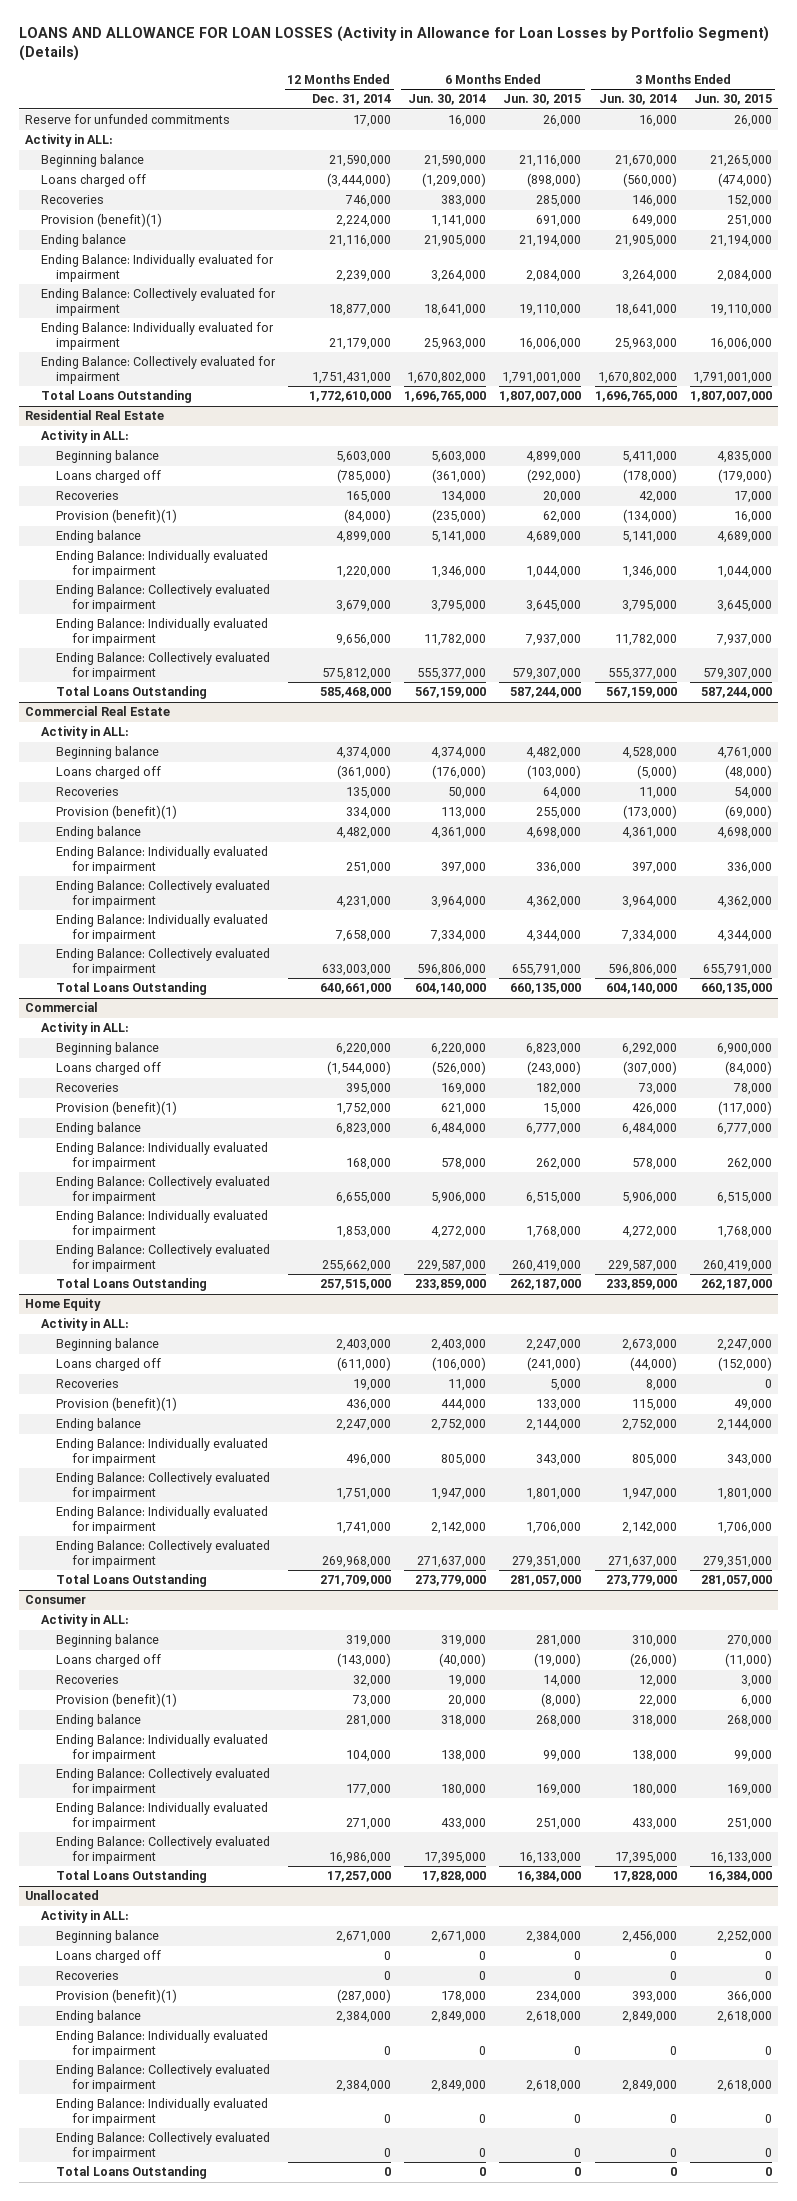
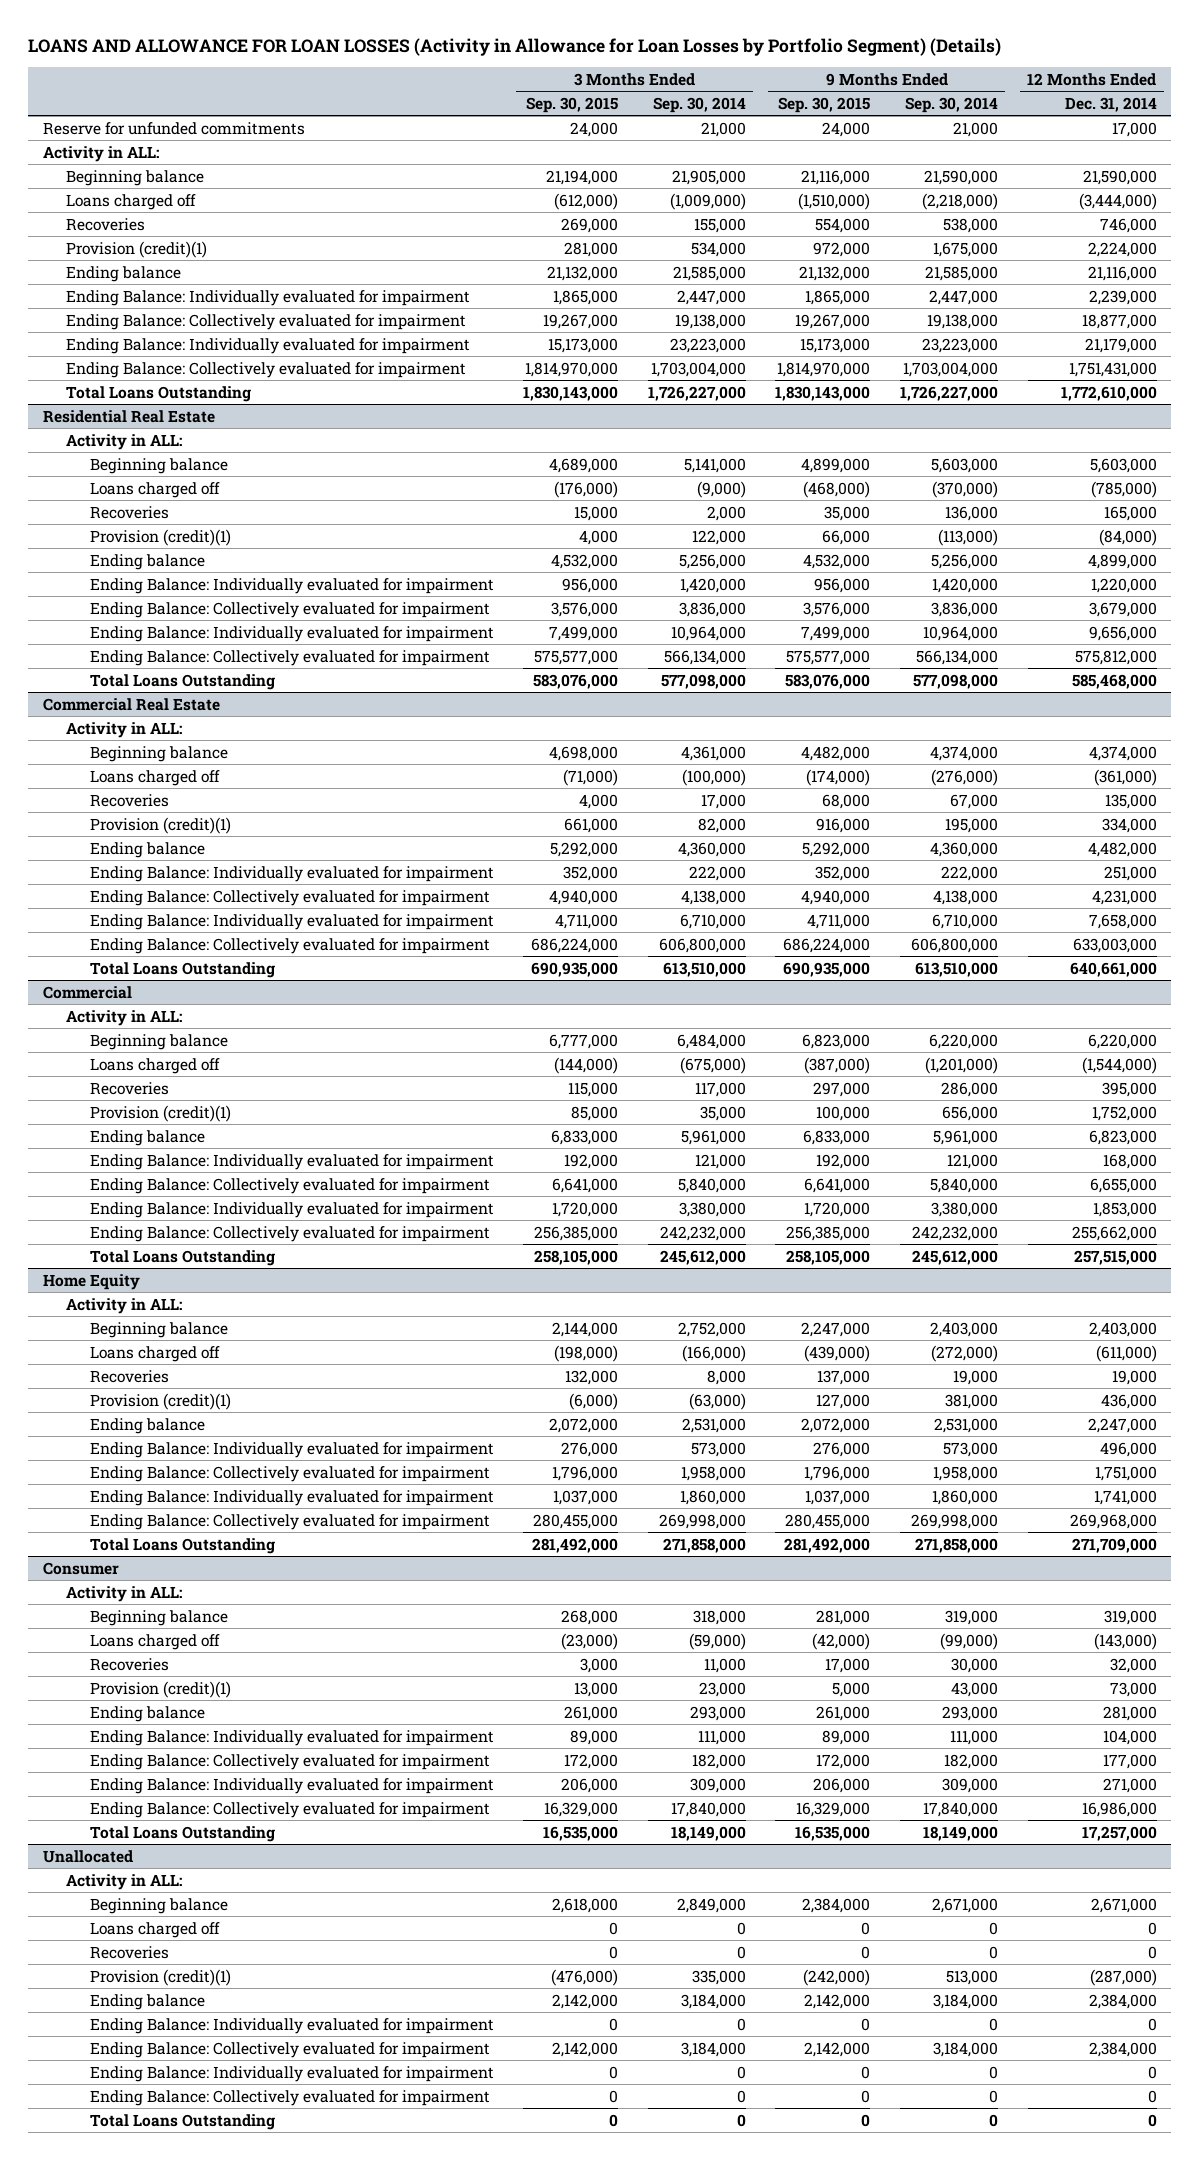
- | 12 Months Ended Dec. 31, 2014 | 6 Months Ended Jun. 30, 2014 | 6 Months Ended Jun. 30, 2015 | 3 Months Ended Jun. 30, 2014 | 3 Months Ended Jun. 30, 2015
+ | 3 Months Ended Sep. 30, 2015 | 3 Months Ended Sep. 30, 2014 | 9 Months Ended Sep. 30, 2015 | 9 Months Ended Sep. 30, 2014 | 12 Months Ended Dec. 31, 2014
- Provision (benefit)(1) | 2,224,000 | 1,141,000 | 691,000 | 649,000 | 251,000
+ Provision (credit)(1) | 281,000 | 534,000 | 972,000 | 1,675,000 | 2,224,000
@ Residential Real Estate
- Provision (benefit)(1) | (84,000) | (235,000) | 62,000 | (134,000) | 16,000
+ Provision (credit)(1) | 4,000 | 122,000 | 66,000 | (113,000) | (84,000)
@ Commercial Real Estate
- Provision (benefit)(1) | 334,000 | 113,000 | 255,000 | (173,000) | (69,000)
+ Provision (credit)(1) | 661,000 | 82,000 | 916,000 | 195,000 | 334,000
@ Commercial
- Provision (benefit)(1) | 1,752,000 | 621,000 | 15,000 | 426,000 | (117,000)
+ Provision (credit)(1) | 85,000 | 35,000 | 100,000 | 656,000 | 1,752,000
@ Home Equity
- Provision (benefit)(1) | 436,000 | 444,000 | 133,000 | 115,000 | 49,000
+ Provision (credit)(1) | (6,000) | (63,000) | 127,000 | 381,000 | 436,000
@ Consumer
- Provision (benefit)(1) | 73,000 | 20,000 | (8,000) | 22,000 | 6,000
+ Provision (credit)(1) | 13,000 | 23,000 | 5,000 | 43,000 | 73,000
@ Unallocated
- Provision (benefit)(1) | (287,000) | 178,000 | 234,000 | 393,000 | 366,000
+ Provision (credit)(1) | (476,000) | 335,000 | (242,000) | 513,000 | (287,000)

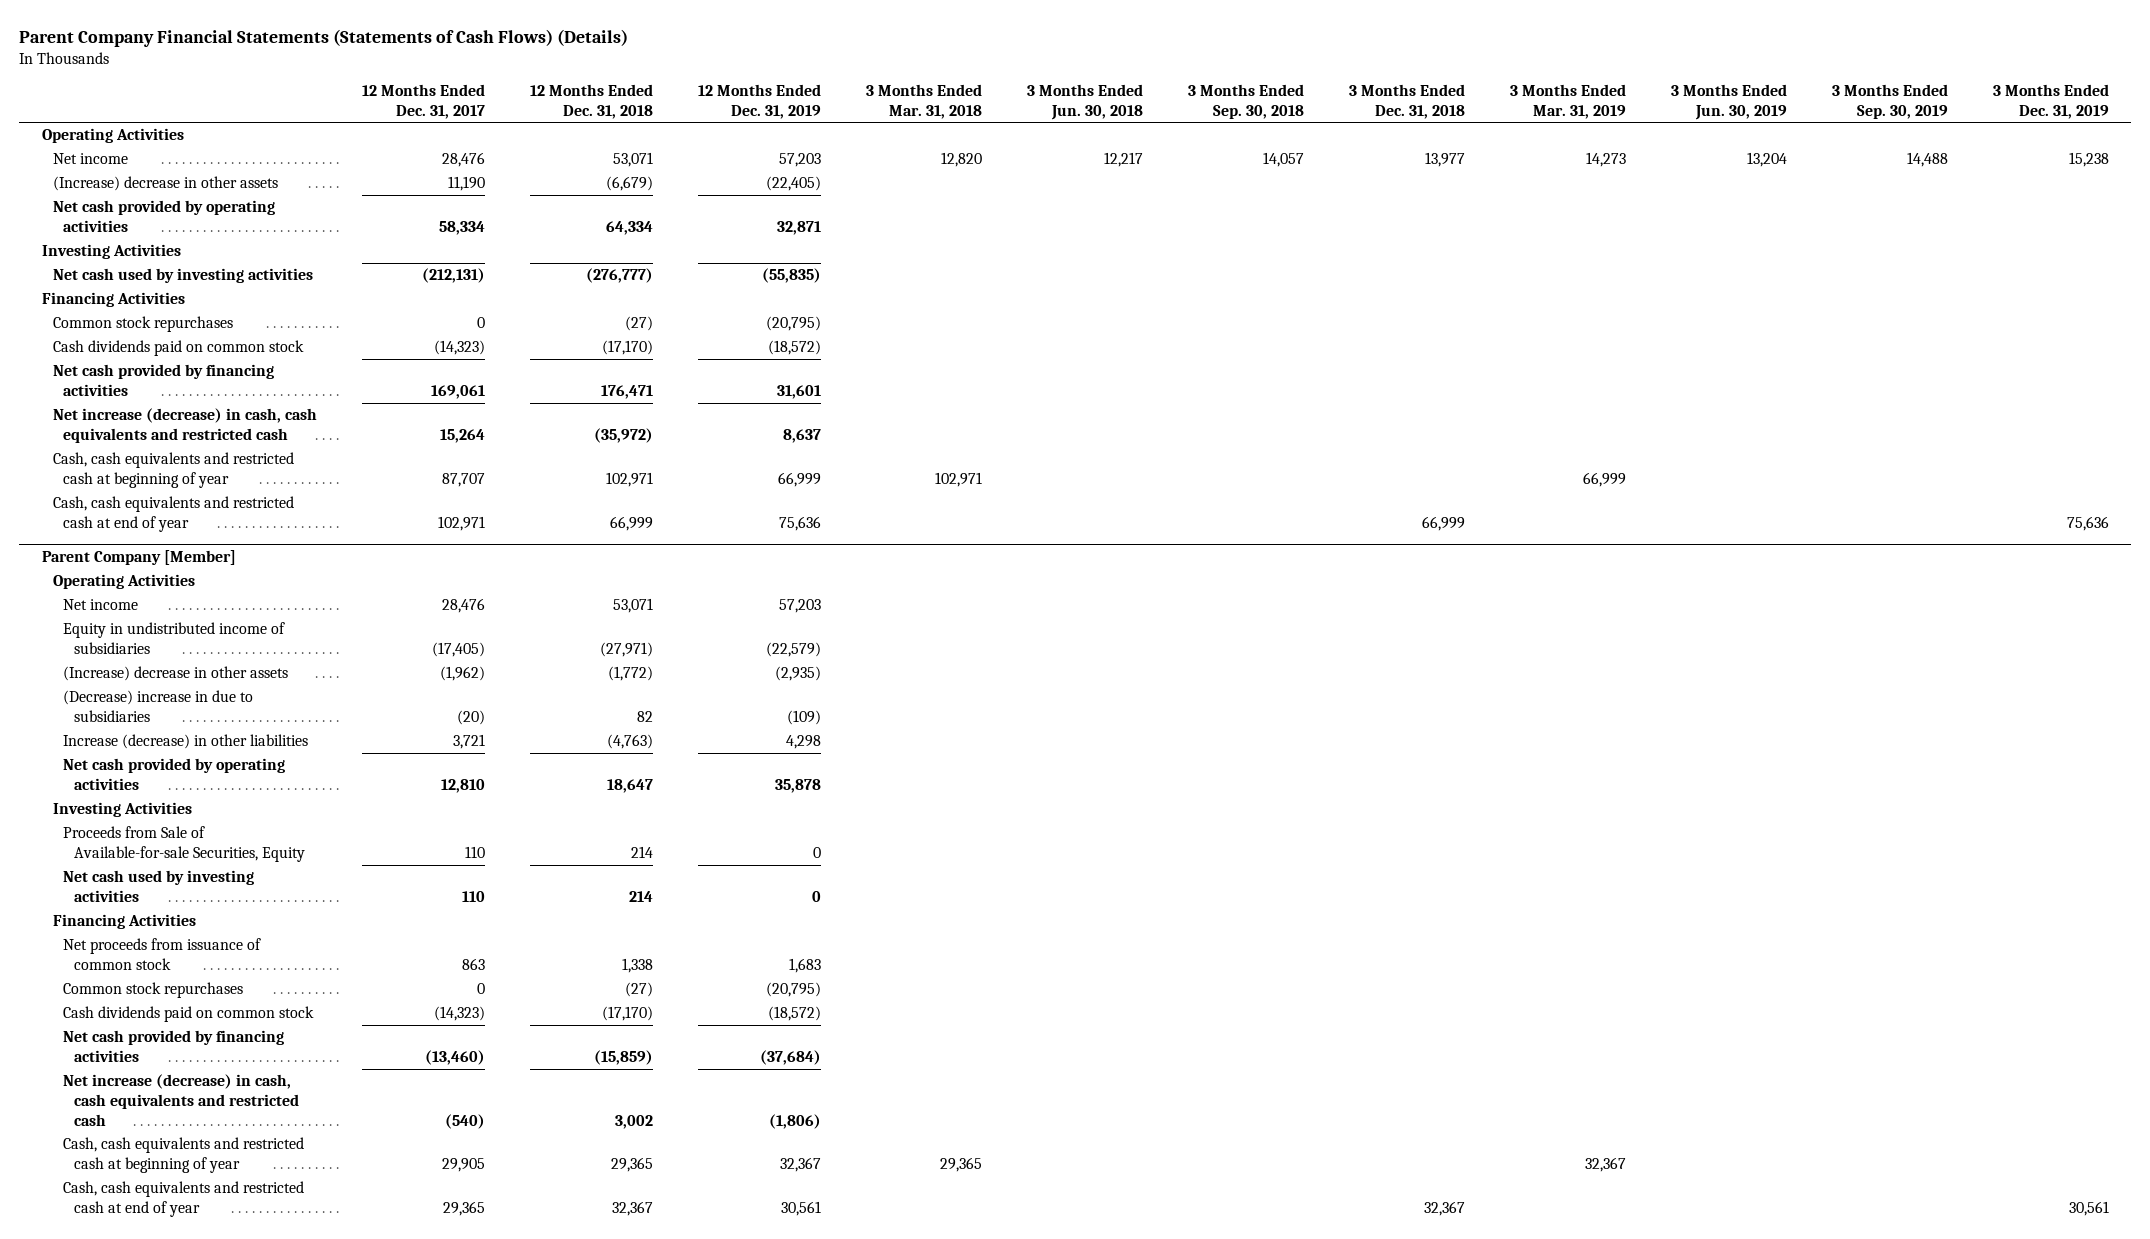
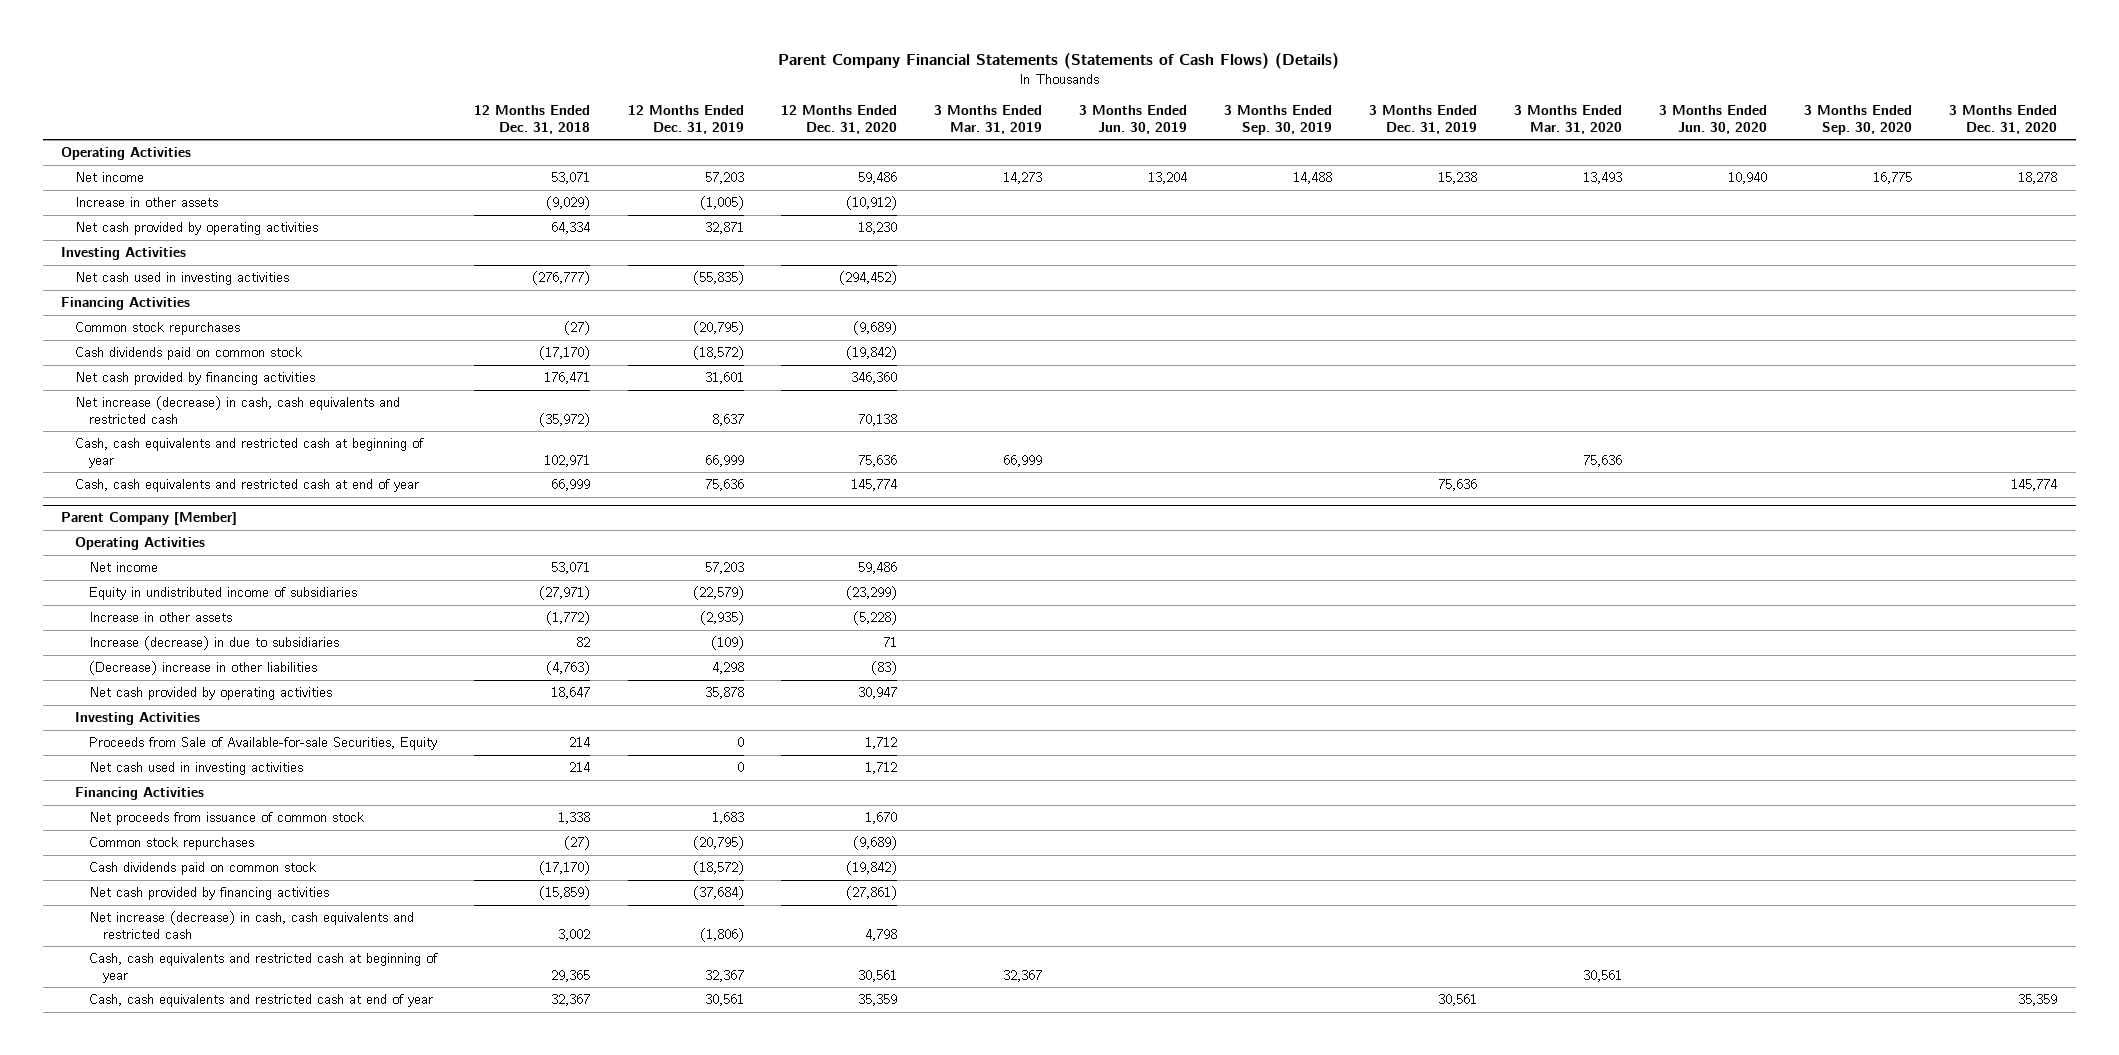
- | 12 Months Ended Dec. 31, 2017 | 12 Months Ended Dec. 31, 2018 | 12 Months Ended Dec. 31, 2019 | 3 Months Ended Mar. 31, 2018 | 3 Months Ended Jun. 30, 2018 | 3 Months Ended Sep. 30, 2018 | 3 Months Ended Dec. 31, 2018 | 3 Months Ended Mar. 31, 2019 | 3 Months Ended Jun. 30, 2019 | 3 Months Ended Sep. 30, 2019 | 3 Months Ended Dec. 31, 2019
+ | 12 Months Ended Dec. 31, 2018 | 12 Months Ended Dec. 31, 2019 | 12 Months Ended Dec. 31, 2020 | 3 Months Ended Mar. 31, 2019 | 3 Months Ended Jun. 30, 2019 | 3 Months Ended Sep. 30, 2019 | 3 Months Ended Dec. 31, 2019 | 3 Months Ended Mar. 31, 2020 | 3 Months Ended Jun. 30, 2020 | 3 Months Ended Sep. 30, 2020 | 3 Months Ended Dec. 31, 2020
- (Increase) decrease in other assets | 11,190 | (6,679) | (22,405) | | | | | | | |
+ Increase in other assets | (9,029) | (1,005) | (10,912) | | | | | | | |
- Net cash used by investing activities | (212,131) | (276,777) | (55,835) | | | | | | | |
+ Net cash used in investing activities | (276,777) | (55,835) | (294,452) | | | | | | | |
@ Parent Company [Member]
- (Increase) decrease in other assets | (1,962) | (1,772) | (2,935) | | | | | | | |
- (Decrease) increase in due to subsidiaries | (20) | 82 | (109) | | | | | | | |
- Increase (decrease) in other liabilities | 3,721 | (4,763) | 4,298 | | | | | | | |
+ Increase in other assets | (1,772) | (2,935) | (5,228) | | | | | | | |
+ Increase (decrease) in due to subsidiaries | 82 | (109) | 71 | | | | | | | |
+ (Decrease) increase in other liabilities | (4,763) | 4,298 | (83) | | | | | | | |
- Net cash used by investing activities | 110 | 214 | 0 | | | | | | | |
+ Net cash used in investing activities | 214 | 0 | 1,712 | | | | | | | |

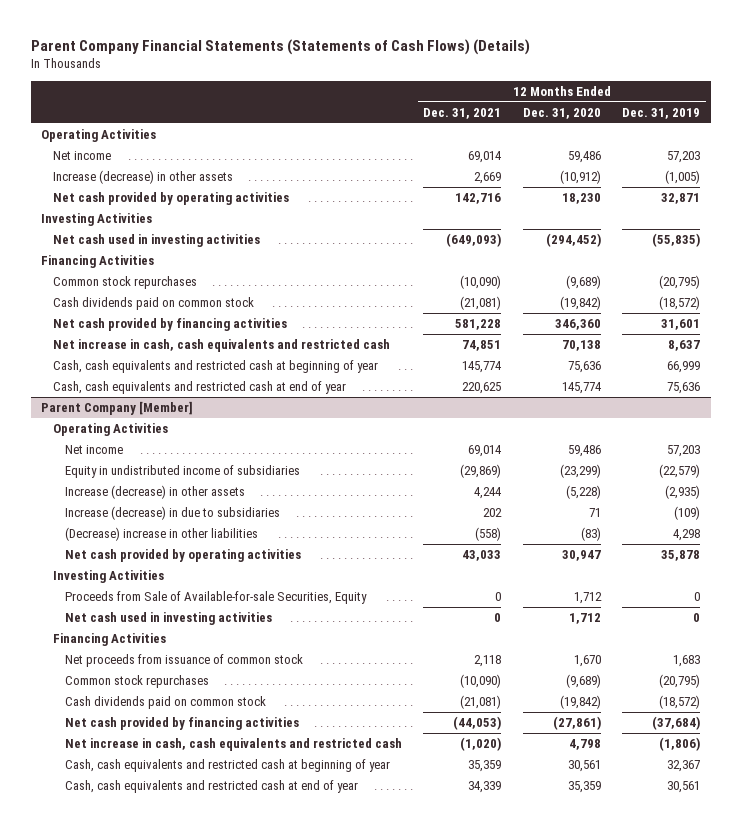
- | 12 Months Ended Dec. 31, 2018 | 12 Months Ended Dec. 31, 2019 | 12 Months Ended Dec. 31, 2020 | 3 Months Ended Mar. 31, 2019 | 3 Months Ended Jun. 30, 2019 | 3 Months Ended Sep. 30, 2019 | 3 Months Ended Dec. 31, 2019 | 3 Months Ended Mar. 31, 2020 | 3 Months Ended Jun. 30, 2020 | 3 Months Ended Sep. 30, 2020 | 3 Months Ended Dec. 31, 2020
+ | 12 Months Ended Dec. 31, 2021 | 12 Months Ended Dec. 31, 2020 | 12 Months Ended Dec. 31, 2019
- Increase in other assets | (9,029) | (1,005) | (10,912) | | | | | | | |
+ Increase (decrease) in other assets | 2,669 | (10,912) | (1,005)
- Net increase (decrease) in cash, cash equivalents and restricted cash | (35,972) | 8,637 | 70,138 | | | | | | | |
+ Net increase in cash, cash equivalents and restricted cash | 74,851 | 70,138 | 8,637
@ Parent Company [Member]
- Increase in other assets | (1,772) | (2,935) | (5,228) | | | | | | | |
+ Increase (decrease) in other assets | 4,244 | (5,228) | (2,935)
- Net increase (decrease) in cash, cash equivalents and restricted cash | 3,002 | (1,806) | 4,798 | | | | | | | |
+ Net increase in cash, cash equivalents and restricted cash | (1,020) | 4,798 | (1,806)

